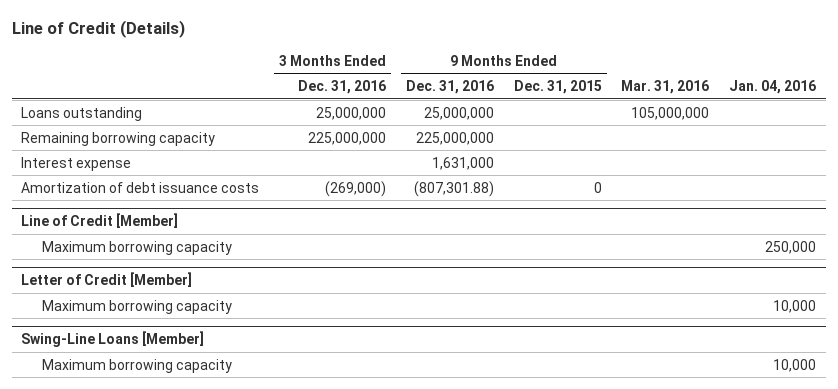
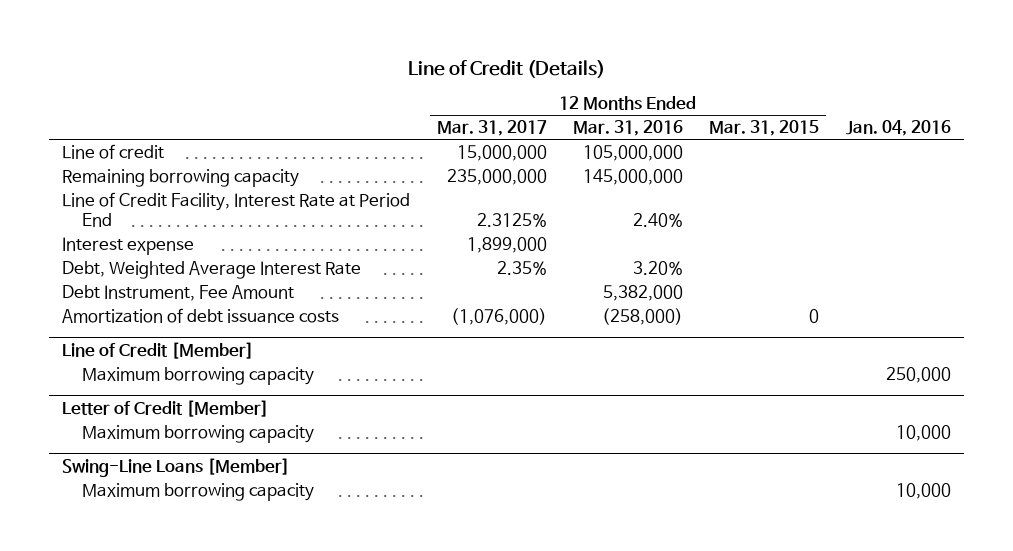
- | 3 Months Ended Dec. 31, 2016 | 9 Months Ended Dec. 31, 2016 | 9 Months Ended Dec. 31, 2015 | Mar. 31, 2016 | Jan. 04, 2016
+ | 12 Months Ended Mar. 31, 2017 | 12 Months Ended Mar. 31, 2016 | 12 Months Ended Mar. 31, 2015 | Jan. 04, 2016
- Loans outstanding | 25,000,000 | 25,000,000 | | 105,000,000 |
+ Line of credit | 15,000,000 | 105,000,000 | |
+ Line of Credit Facility, Interest Rate at Period End | 2.3125% | 2.40% | |
+ Debt, Weighted Average Interest Rate | 2.35% | 3.20% | |
+ Debt Instrument, Fee Amount | | 5,382,000 | |

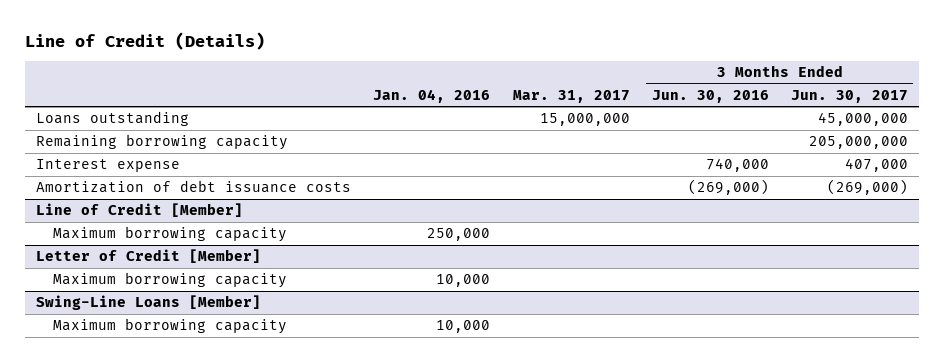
- | 12 Months Ended Mar. 31, 2017 | 12 Months Ended Mar. 31, 2016 | 12 Months Ended Mar. 31, 2015 | Jan. 04, 2016
+ | Jan. 04, 2016 | Mar. 31, 2017 | 3 Months Ended Jun. 30, 2016 | 3 Months Ended Jun. 30, 2017
- Line of credit | 15,000,000 | 105,000,000 | |
+ Loans outstanding | | 15,000,000 | | 45,000,000
- Line of Credit Facility, Interest Rate at Period End | 2.3125% | 2.40% | |
- Debt, Weighted Average Interest Rate | 2.35% | 3.20% | |
- Debt Instrument, Fee Amount | | 5,382,000 | |

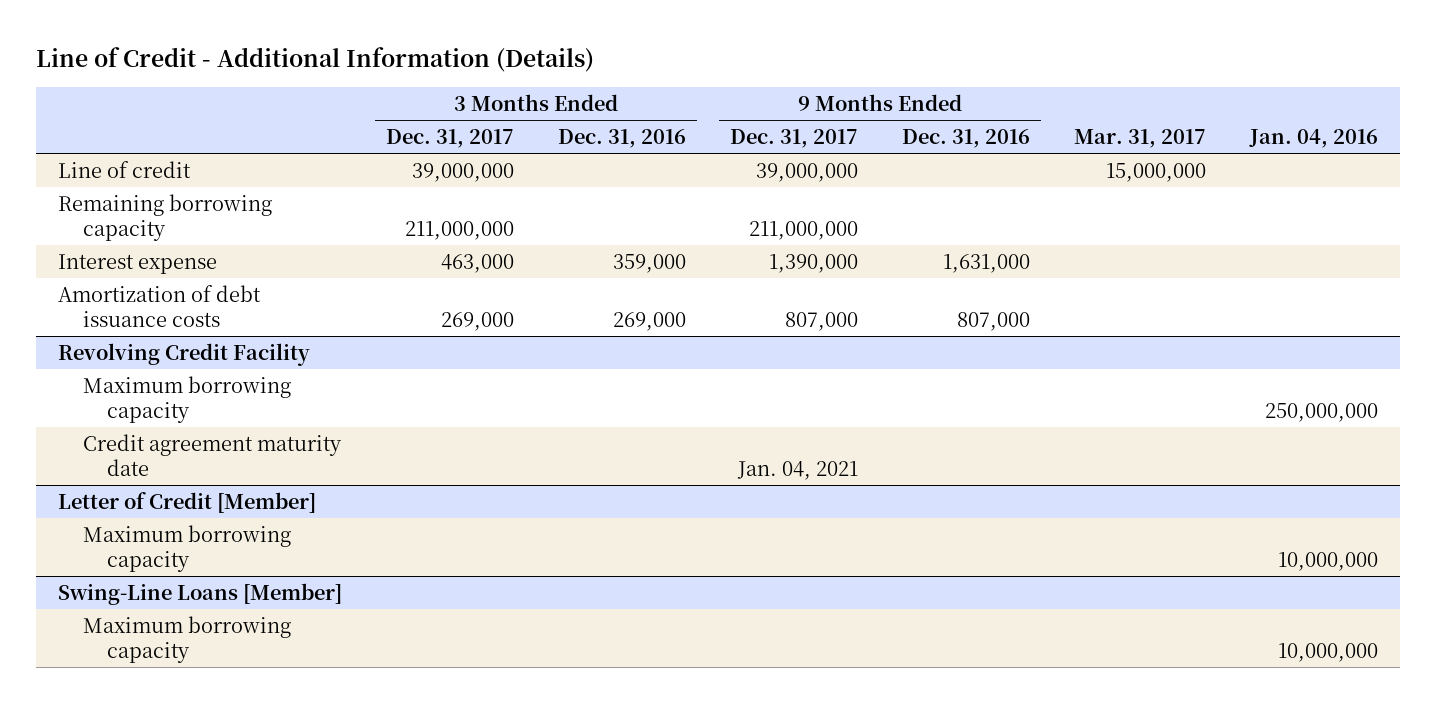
- Line of Credit (Details)
+ Line of Credit - Additional Information (Details)
- | Jan. 04, 2016 | Mar. 31, 2017 | 3 Months Ended Jun. 30, 2016 | 3 Months Ended Jun. 30, 2017
+ | 3 Months Ended Dec. 31, 2017 | 3 Months Ended Dec. 31, 2016 | 9 Months Ended Dec. 31, 2017 | 9 Months Ended Dec. 31, 2016 | Mar. 31, 2017 | Jan. 04, 2016
- Loans outstanding | | 15,000,000 | | 45,000,000
+ Line of credit | 39,000,000 | | 39,000,000 | | 15,000,000 |
- Line of Credit [Member]
- Maximum borrowing capacity | 250,000 | | |
+ Revolving Credit Facility
+ Maximum borrowing capacity | | | | | | 250,000,000
+ Credit agreement maturity date | | | Jan. 04, 2021 | | |
@ Letter of Credit [Member]
- Maximum borrowing capacity | 10,000 | | |
+ Maximum borrowing capacity | | | | | | 10,000,000
@ Swing-Line Loans [Member]
- Maximum borrowing capacity | 10,000 | | |
+ Maximum borrowing capacity | | | | | | 10,000,000

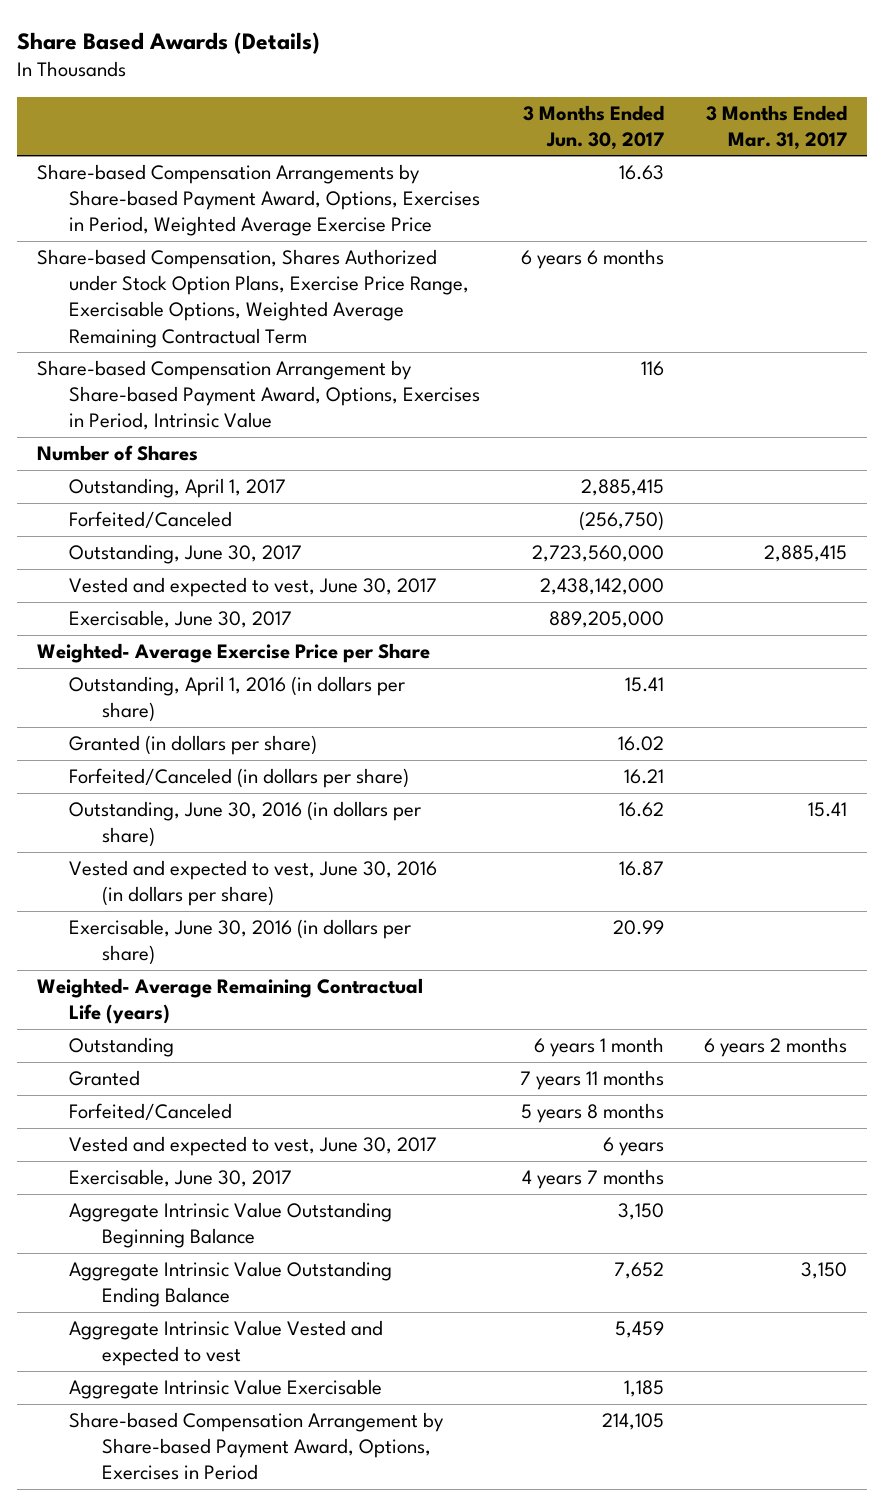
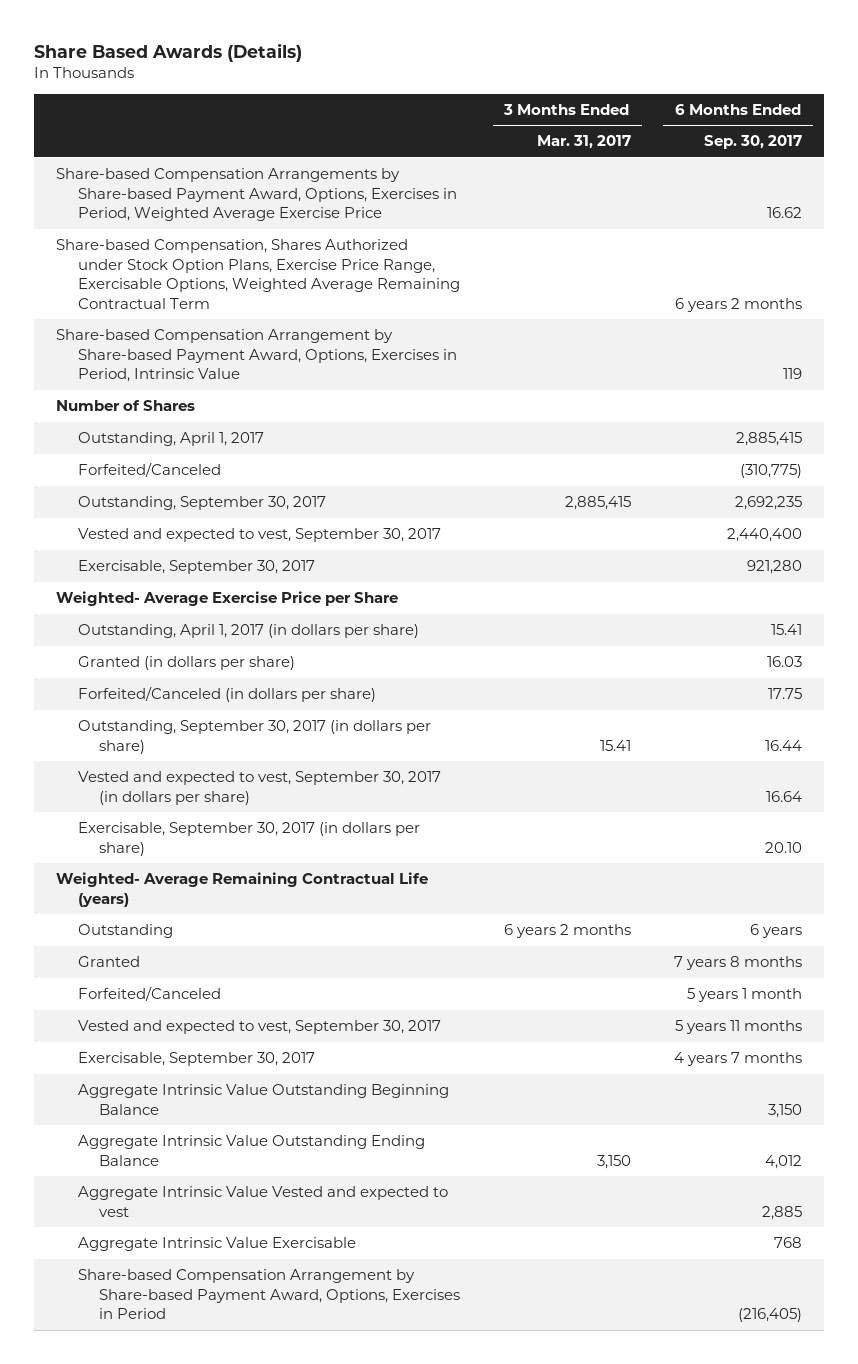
- | 3 Months Ended Jun. 30, 2017 | 3 Months Ended Mar. 31, 2017
+ | 3 Months Ended Mar. 31, 2017 | 6 Months Ended Sep. 30, 2017
- Outstanding, June 30, 2017 | 2,723,560,000 | 2,885,415
- Vested and expected to vest, June 30, 2017 | 2,438,142,000 |
- Exercisable, June 30, 2017 | 889,205,000 |
+ Outstanding, September 30, 2017 | 2,885,415 | 2,692,235
+ Vested and expected to vest, September 30, 2017 | | 2,440,400
+ Exercisable, September 30, 2017 | | 921,280
- Outstanding, April 1, 2016 (in dollars per share) | 15.41 |
+ Outstanding, April 1, 2017 (in dollars per share) | | 15.41
- Outstanding, June 30, 2016 (in dollars per share) | 16.62 | 15.41
- Vested and expected to vest, June 30, 2016 (in dollars per share) | 16.87 |
- Exercisable, June 30, 2016 (in dollars per share) | 20.99 |
+ Outstanding, September 30, 2017 (in dollars per share) | 15.41 | 16.44
+ Vested and expected to vest, September 30, 2017 (in dollars per share) | | 16.64
+ Exercisable, September 30, 2017 (in dollars per share) | | 20.10
- Vested and expected to vest, June 30, 2017 | 6 years |
- Exercisable, June 30, 2017 | 4 years 7 months |
+ Vested and expected to vest, September 30, 2017 | | 5 years 11 months
+ Exercisable, September 30, 2017 | | 4 years 7 months

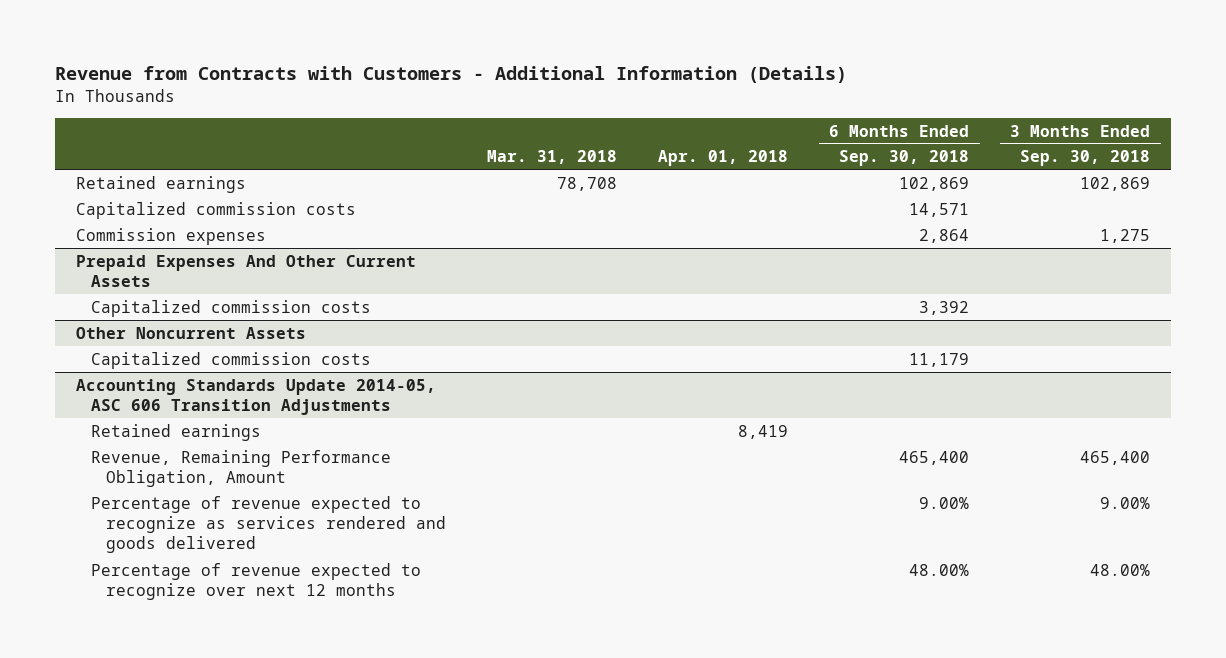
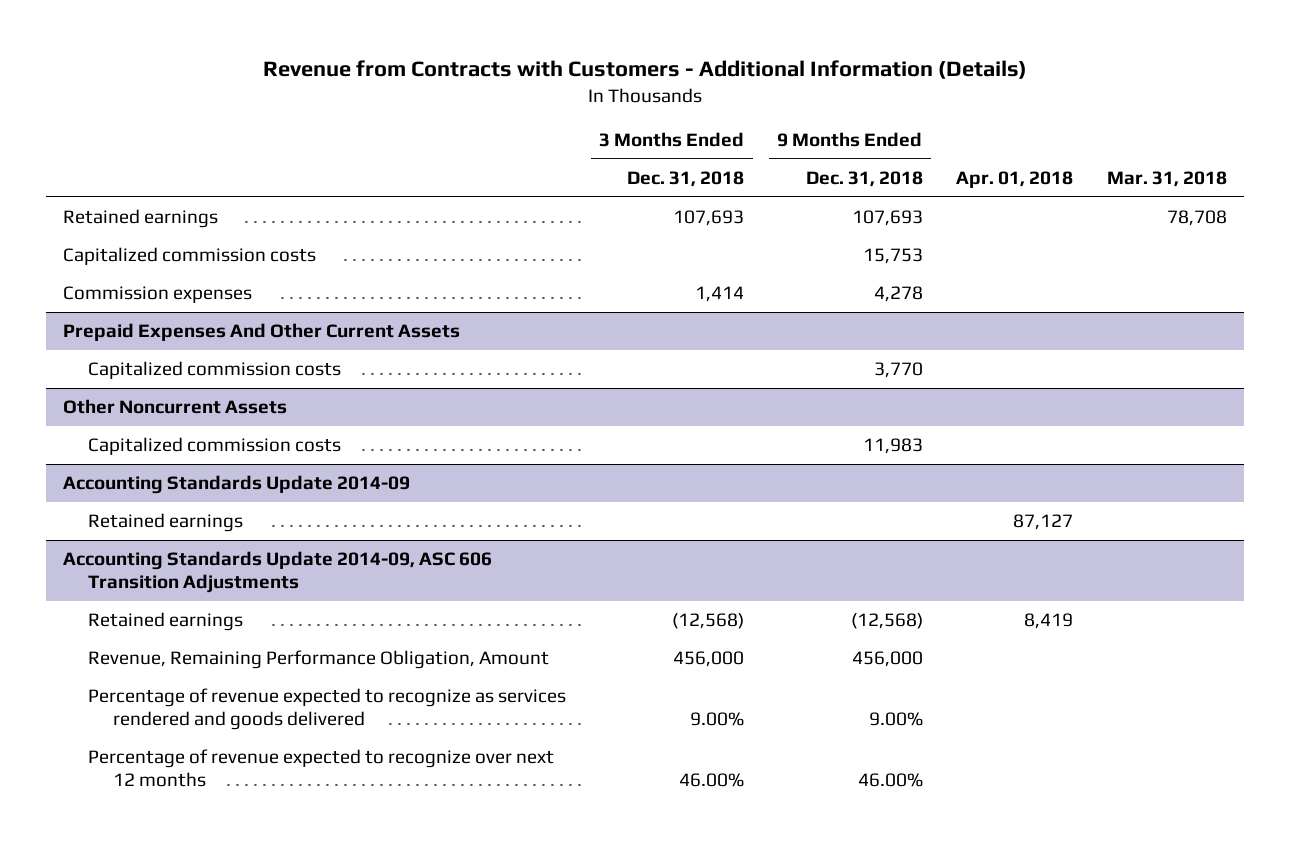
- | Mar. 31, 2018 | Apr. 01, 2018 | 6 Months Ended Sep. 30, 2018 | 3 Months Ended Sep. 30, 2018
+ | 3 Months Ended Dec. 31, 2018 | 9 Months Ended Dec. 31, 2018 | Apr. 01, 2018 | Mar. 31, 2018
- Accounting Standards Update 2014-05, ASC 606 Transition Adjustments
+ Accounting Standards Update 2014-09
+ Retained earnings | | | 87,127 |
+ Accounting Standards Update 2014-09, ASC 606 Transition Adjustments

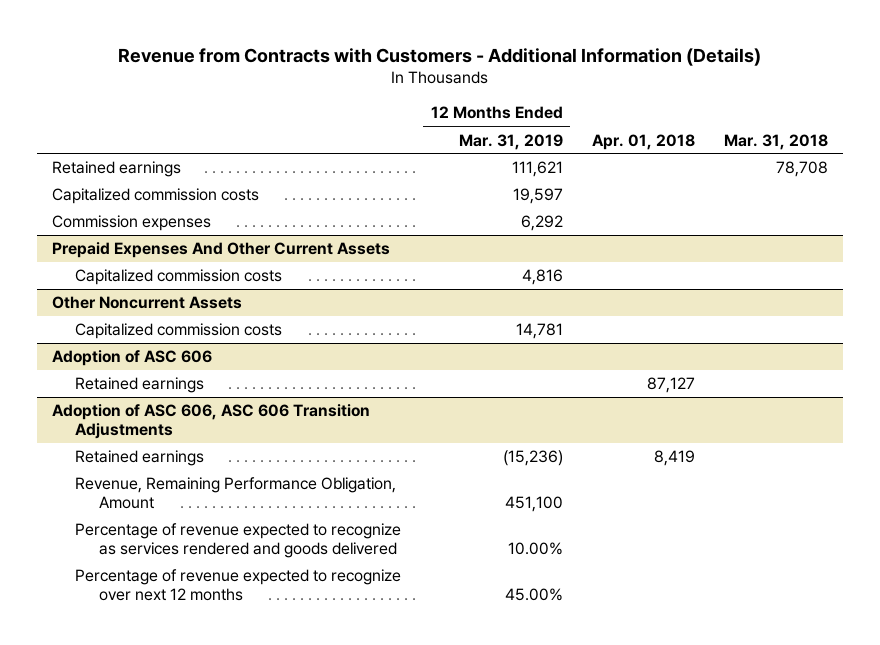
- | 3 Months Ended Dec. 31, 2018 | 9 Months Ended Dec. 31, 2018 | Apr. 01, 2018 | Mar. 31, 2018
+ | 12 Months Ended Mar. 31, 2019 | Apr. 01, 2018 | Mar. 31, 2018
- Accounting Standards Update 2014-09
+ Adoption of ASC 606
- Accounting Standards Update 2014-09, ASC 606 Transition Adjustments
+ Adoption of ASC 606, ASC 606 Transition Adjustments

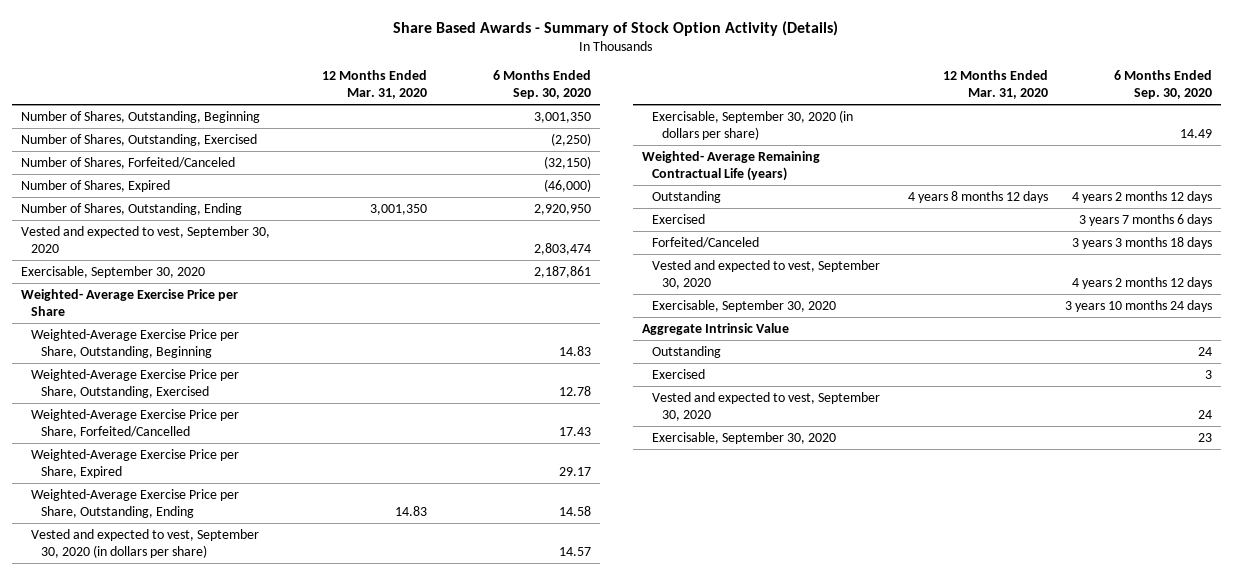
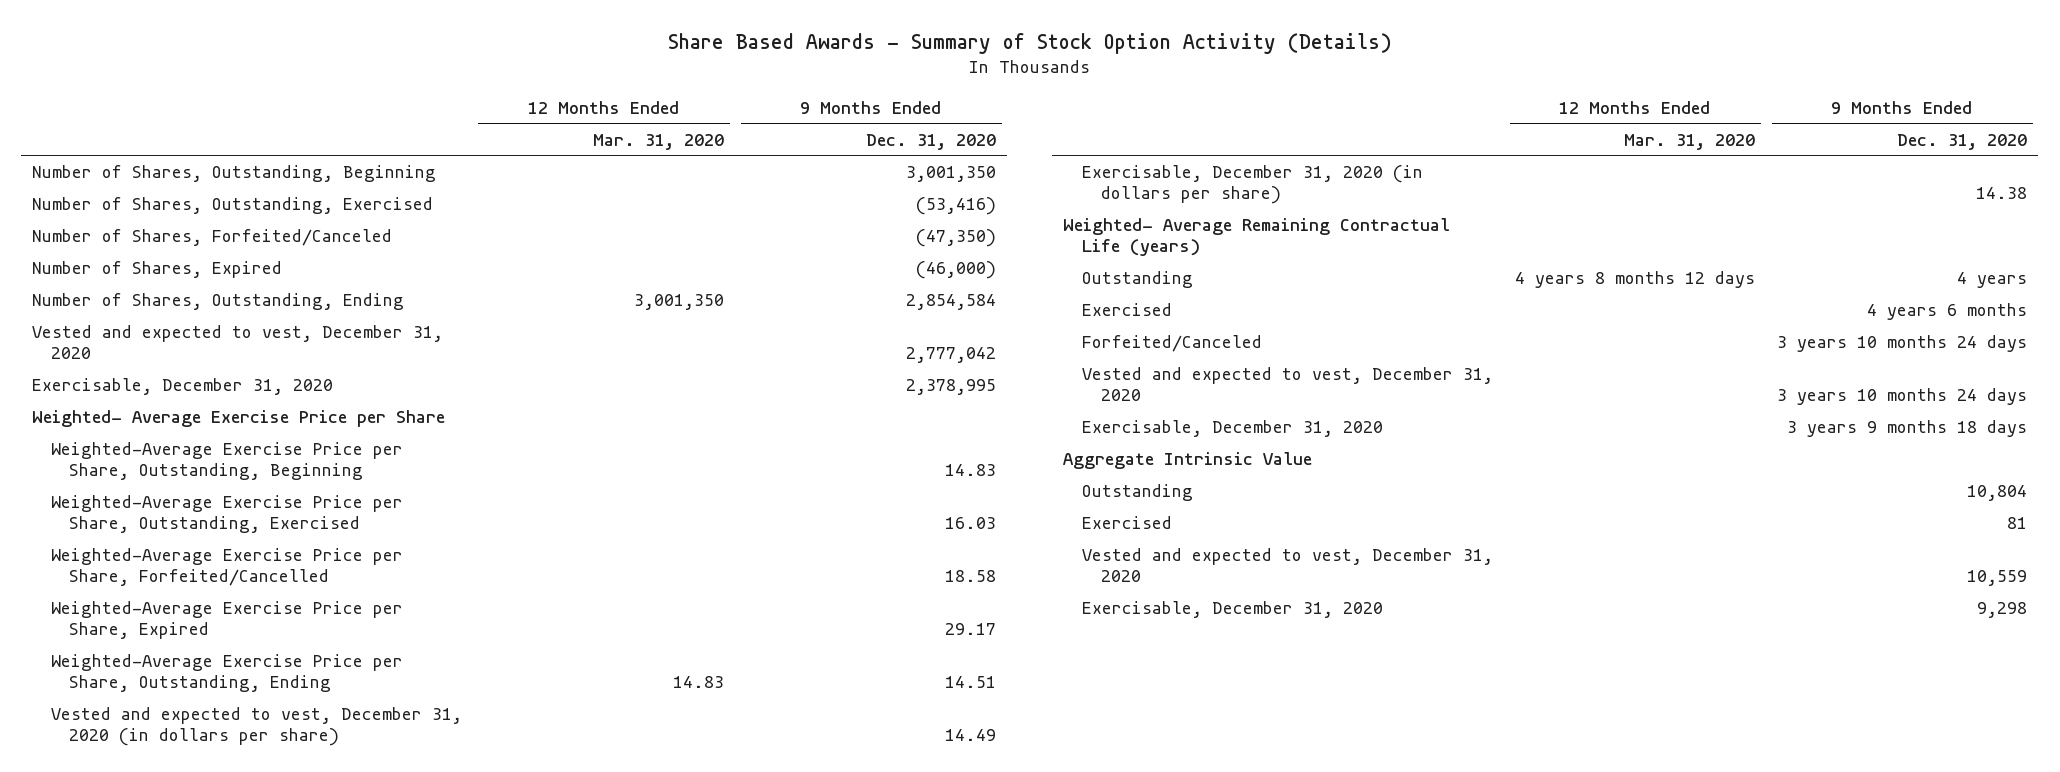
- | 12 Months Ended Mar. 31, 2020 | 6 Months Ended Sep. 30, 2020
+ | 12 Months Ended Mar. 31, 2020 | 9 Months Ended Dec. 31, 2020
- Vested and expected to vest, September 30, 2020 | | 2,803,474
- Exercisable, September 30, 2020 | | 2,187,861
+ Vested and expected to vest, December 31, 2020 | | 2,777,042
+ Exercisable, December 31, 2020 | | 2,378,995
- Vested and expected to vest, September 30, 2020 (in dollars per share) | | 14.57
- Exercisable, September 30, 2020 (in dollars per share) | | 14.49
+ Vested and expected to vest, December 31, 2020 (in dollars per share) | | 14.49
+ Exercisable, December 31, 2020 (in dollars per share) | | 14.38
- Vested and expected to vest, September 30, 2020 | | 4 years 2 months 12 days
- Exercisable, September 30, 2020 | | 3 years 10 months 24 days
+ Vested and expected to vest, December 31, 2020 | | 3 years 10 months 24 days
+ Exercisable, December 31, 2020 | | 3 years 9 months 18 days
- Vested and expected to vest, September 30, 2020 | | 24
- Exercisable, September 30, 2020 | | 23
+ Vested and expected to vest, December 31, 2020 | | 10,559
+ Exercisable, December 31, 2020 | | 9,298

